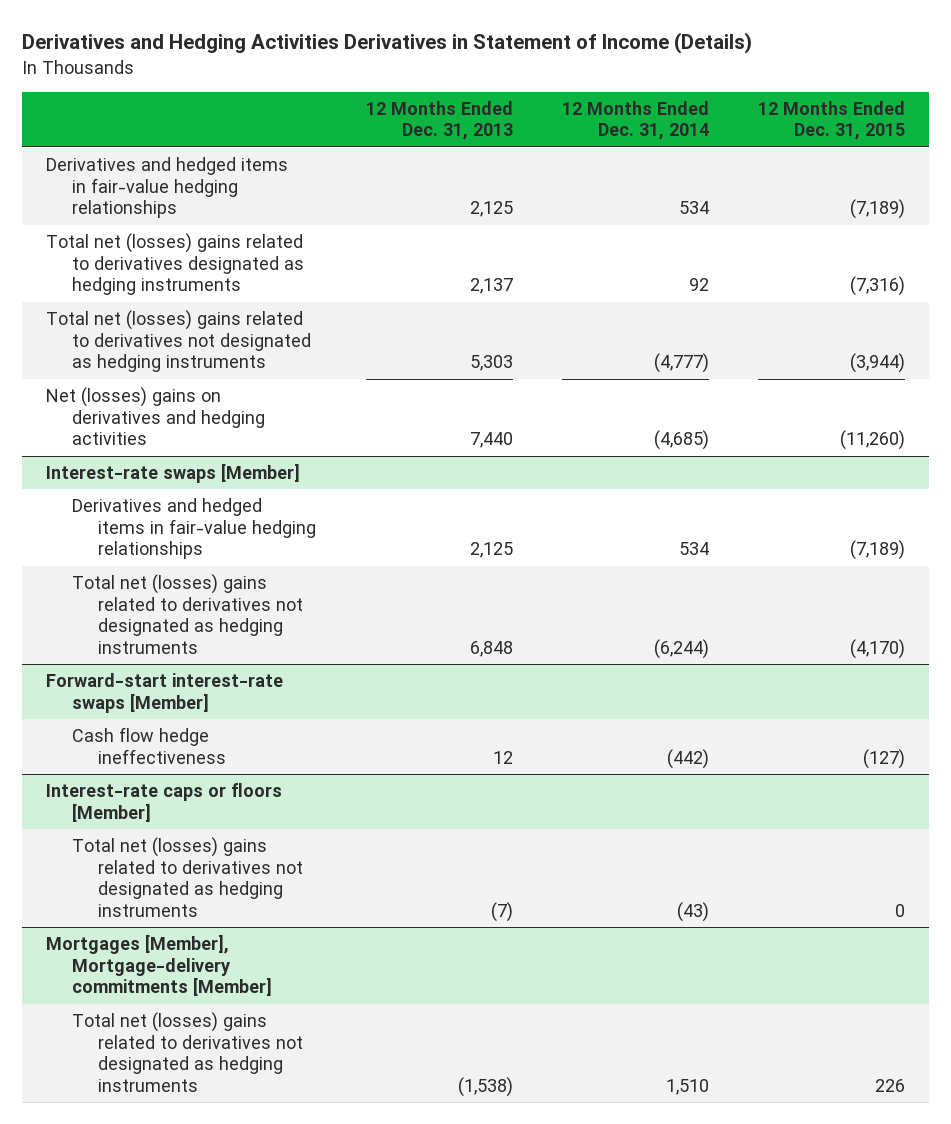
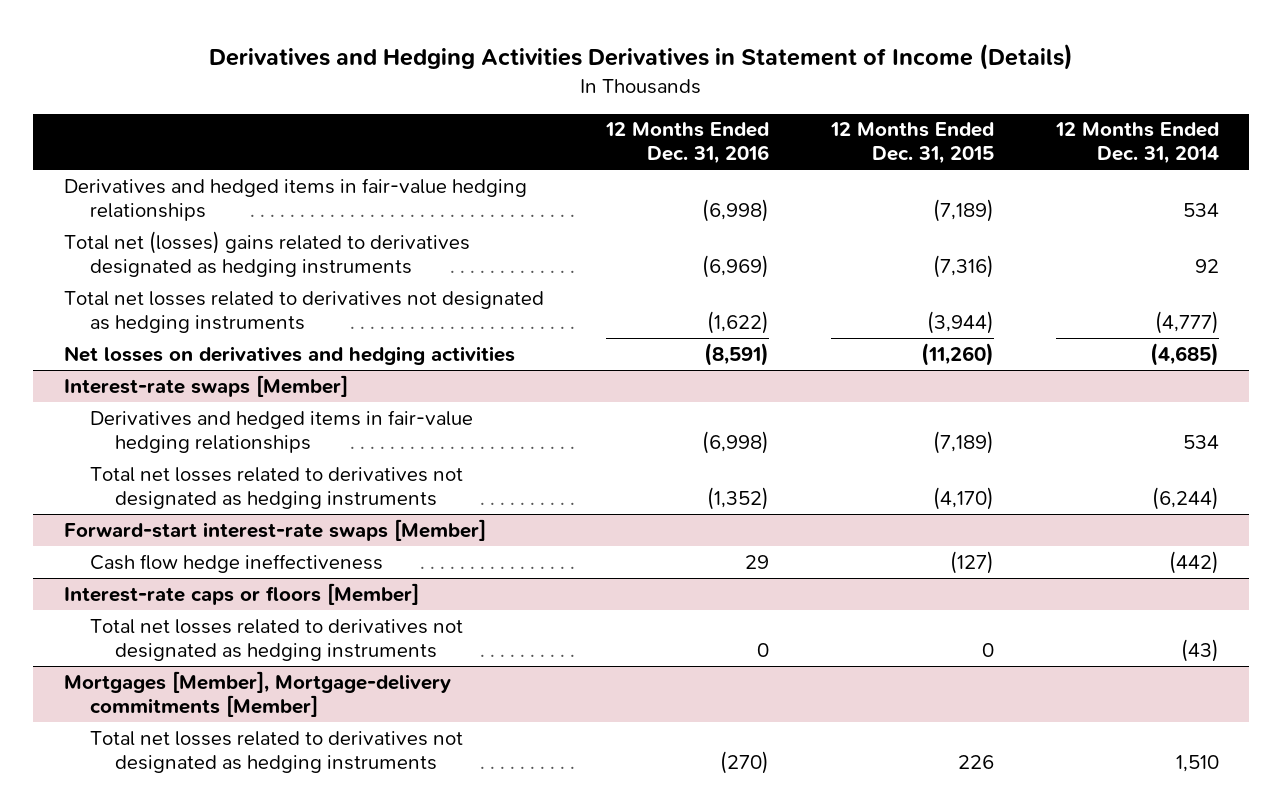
- | 12 Months Ended Dec. 31, 2013 | 12 Months Ended Dec. 31, 2014 | 12 Months Ended Dec. 31, 2015
+ | 12 Months Ended Dec. 31, 2016 | 12 Months Ended Dec. 31, 2015 | 12 Months Ended Dec. 31, 2014
- Total net (losses) gains related to derivatives not designated as hedging instruments | 5,303 | (4,777) | (3,944)
- Net (losses) gains on derivatives and hedging activities | 7,440 | (4,685) | (11,260)
+ Total net losses related to derivatives not designated as hedging instruments | (1,622) | (3,944) | (4,777)
+ Net losses on derivatives and hedging activities | (8,591) | (11,260) | (4,685)
@ Interest-rate swaps [Member]
- Total net (losses) gains related to derivatives not designated as hedging instruments | 6,848 | (6,244) | (4,170)
+ Total net losses related to derivatives not designated as hedging instruments | (1,352) | (4,170) | (6,244)
@ Interest-rate caps or floors [Member]
- Total net (losses) gains related to derivatives not designated as hedging instruments | (7) | (43) | 0
+ Total net losses related to derivatives not designated as hedging instruments | 0 | 0 | (43)
@ Mortgages [Member], Mortgage-delivery commitments [Member]
- Total net (losses) gains related to derivatives not designated as hedging instruments | (1,538) | 1,510 | 226
+ Total net losses related to derivatives not designated as hedging instruments | (270) | 226 | 1,510

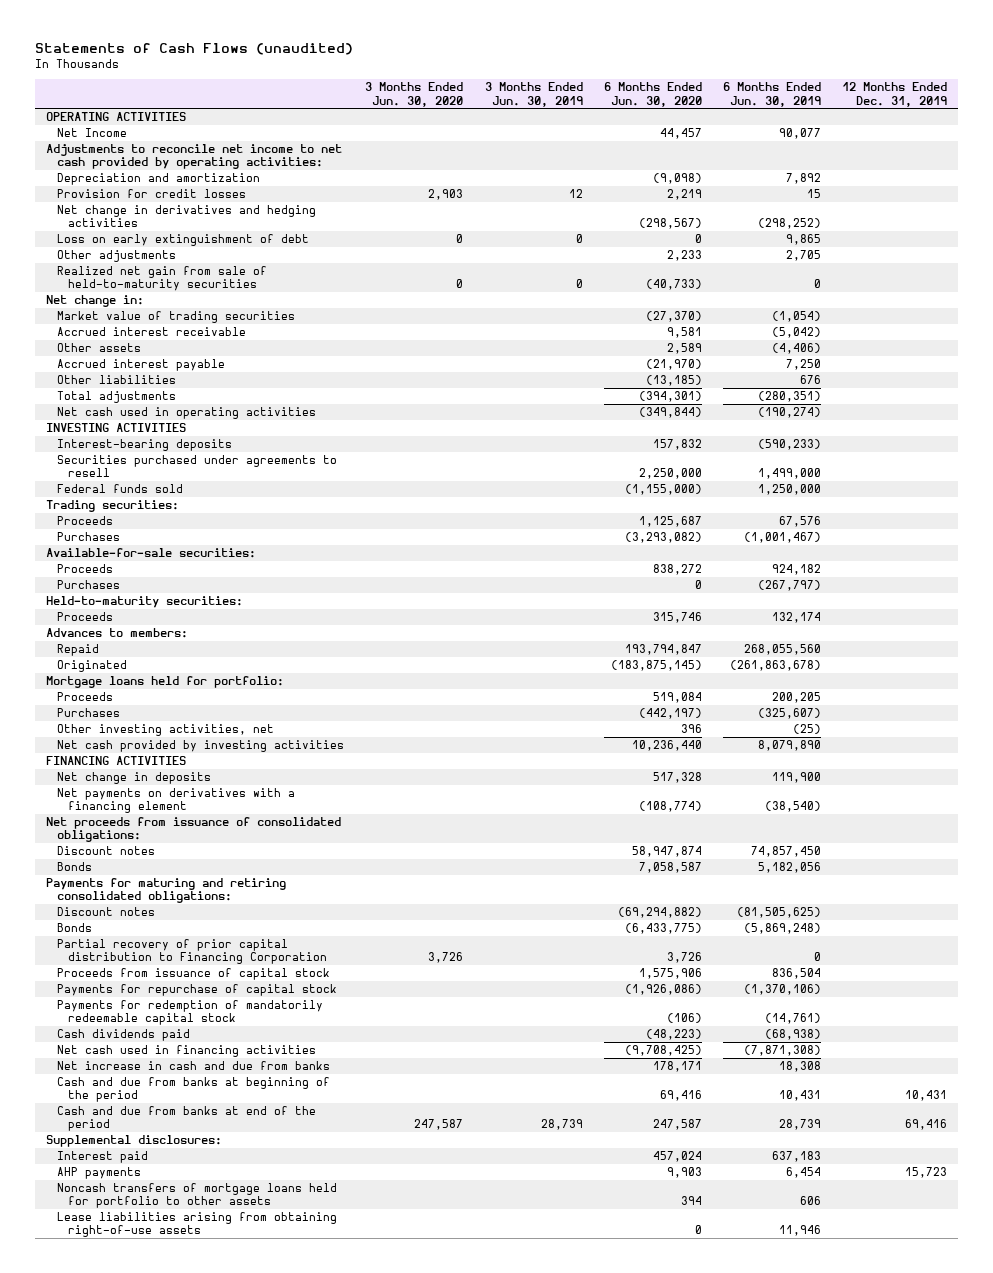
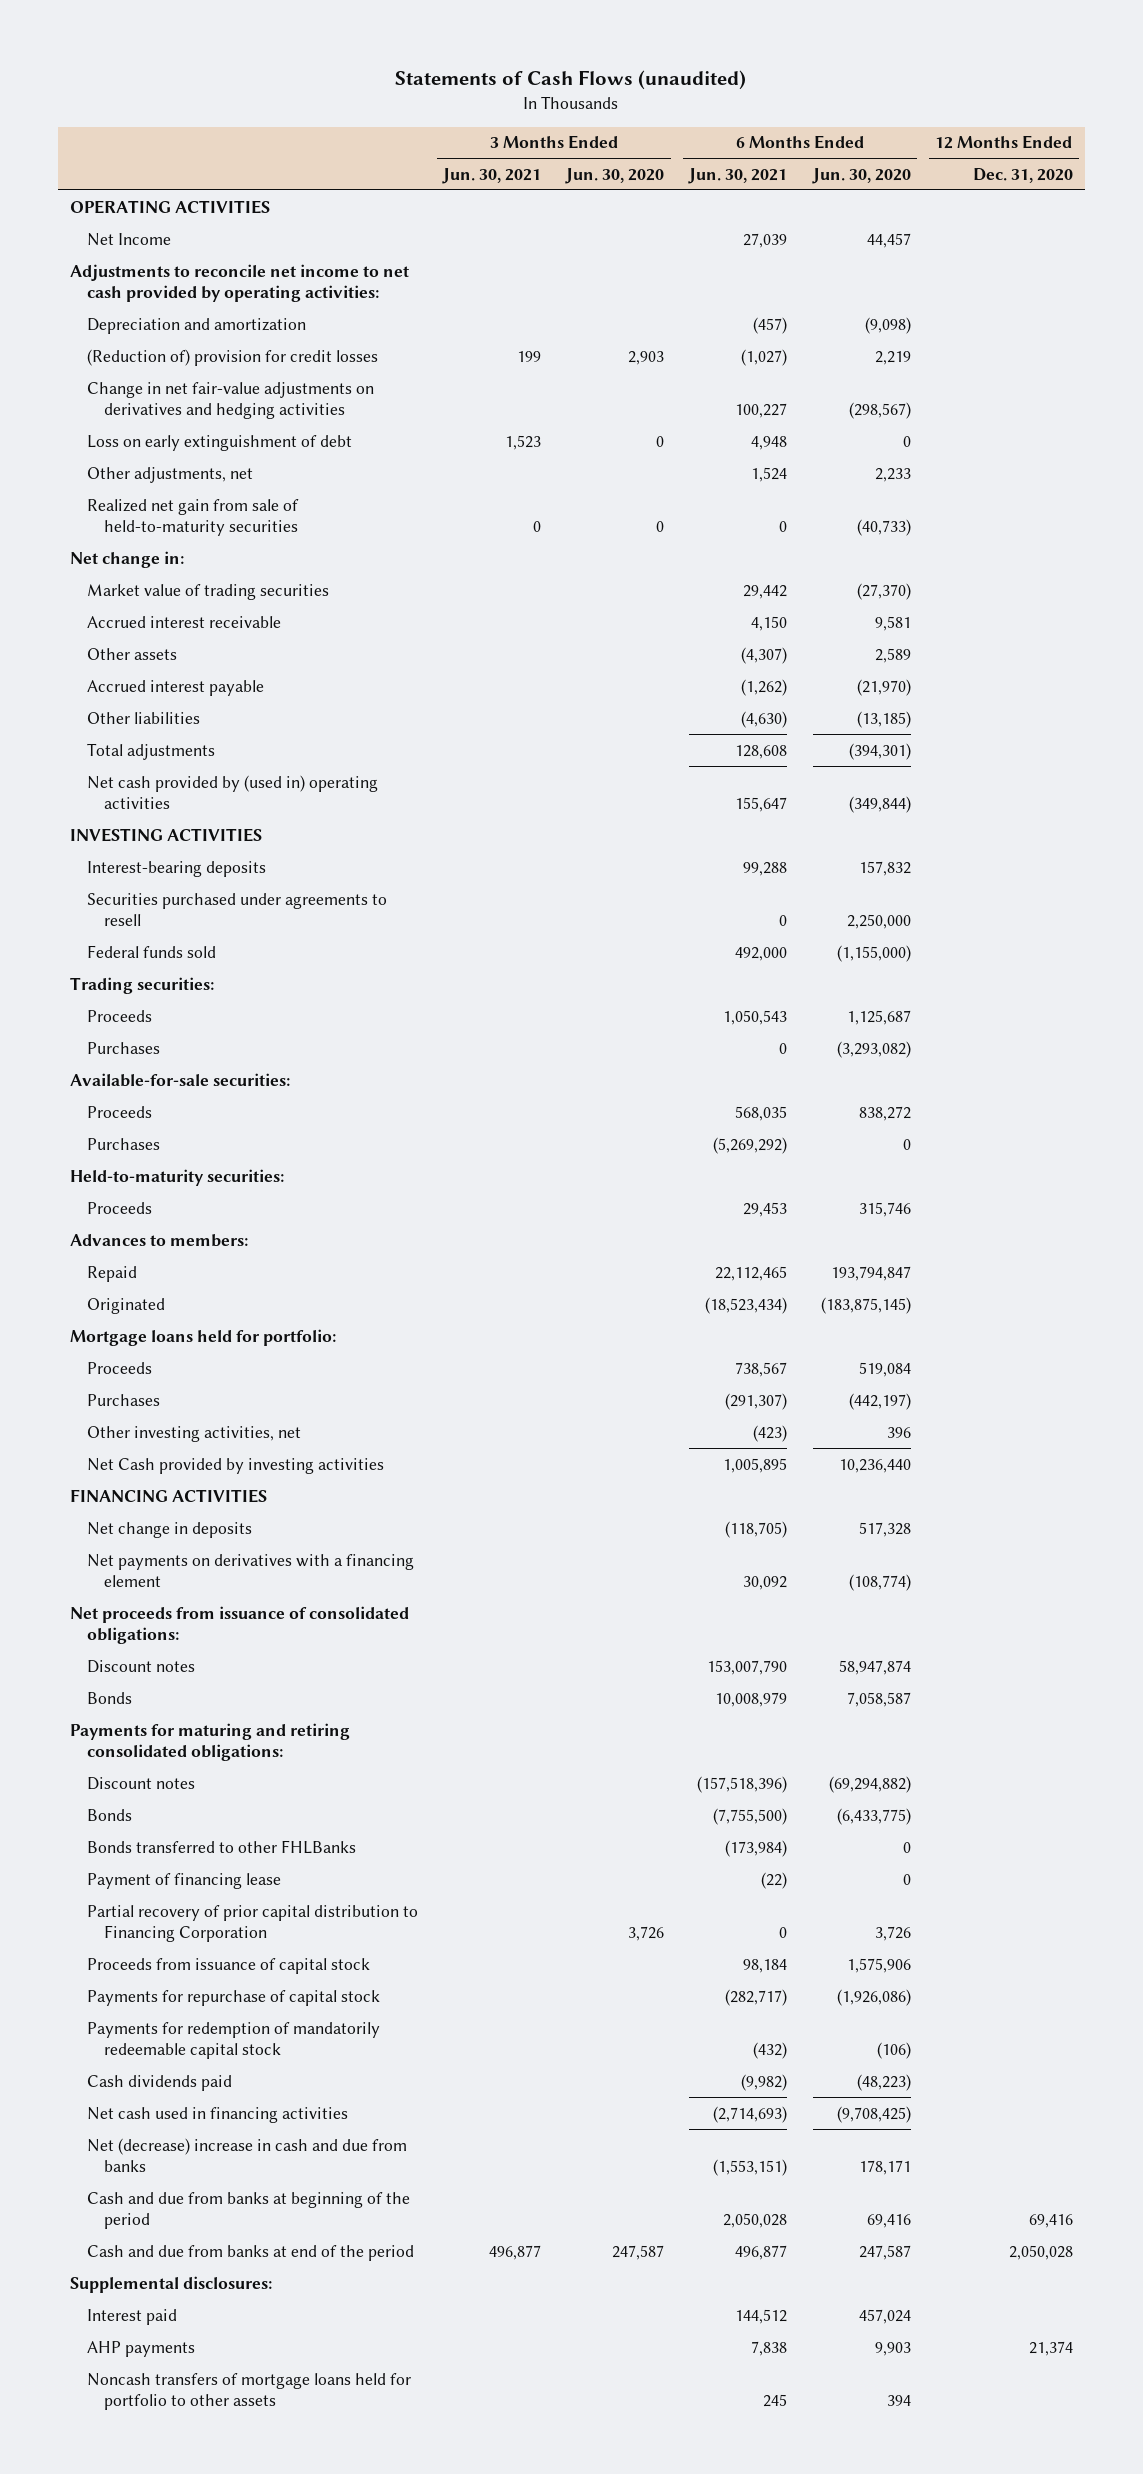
- | 3 Months Ended Jun. 30, 2020 | 3 Months Ended Jun. 30, 2019 | 6 Months Ended Jun. 30, 2020 | 6 Months Ended Jun. 30, 2019 | 12 Months Ended Dec. 31, 2019
+ | 3 Months Ended Jun. 30, 2021 | 3 Months Ended Jun. 30, 2020 | 6 Months Ended Jun. 30, 2021 | 6 Months Ended Jun. 30, 2020 | 12 Months Ended Dec. 31, 2020
- Provision for credit losses | 2,903 | 12 | 2,219 | 15 |
- Net change in derivatives and hedging activities | | | (298,567) | (298,252) |
+ (Reduction of) provision for credit losses | 199 | 2,903 | (1,027) | 2,219 |
+ Change in net fair-value adjustments on derivatives and hedging activities | | | 100,227 | (298,567) |
- Other adjustments | | | 2,233 | 2,705 |
+ Other adjustments, net | | | 1,524 | 2,233 |
- Net cash used in operating activities | | | (349,844) | (190,274) |
+ Net cash provided by (used in) operating activities | | | 155,647 | (349,844) |
- Net cash provided by investing activities | | | 10,236,440 | 8,079,890 |
+ Net Cash provided by investing activities | | | 1,005,895 | 10,236,440 |
+ Bonds transferred to other FHLBanks | | | (173,984) | 0 |
+ Payment of financing lease | | | (22) | 0 |
- Net increase in cash and due from banks | | | 178,171 | 18,308 |
+ Net (decrease) increase in cash and due from banks | | | (1,553,151) | 178,171 |
- Lease liabilities arising from obtaining right-of-use assets | | | 0 | 11,946 |

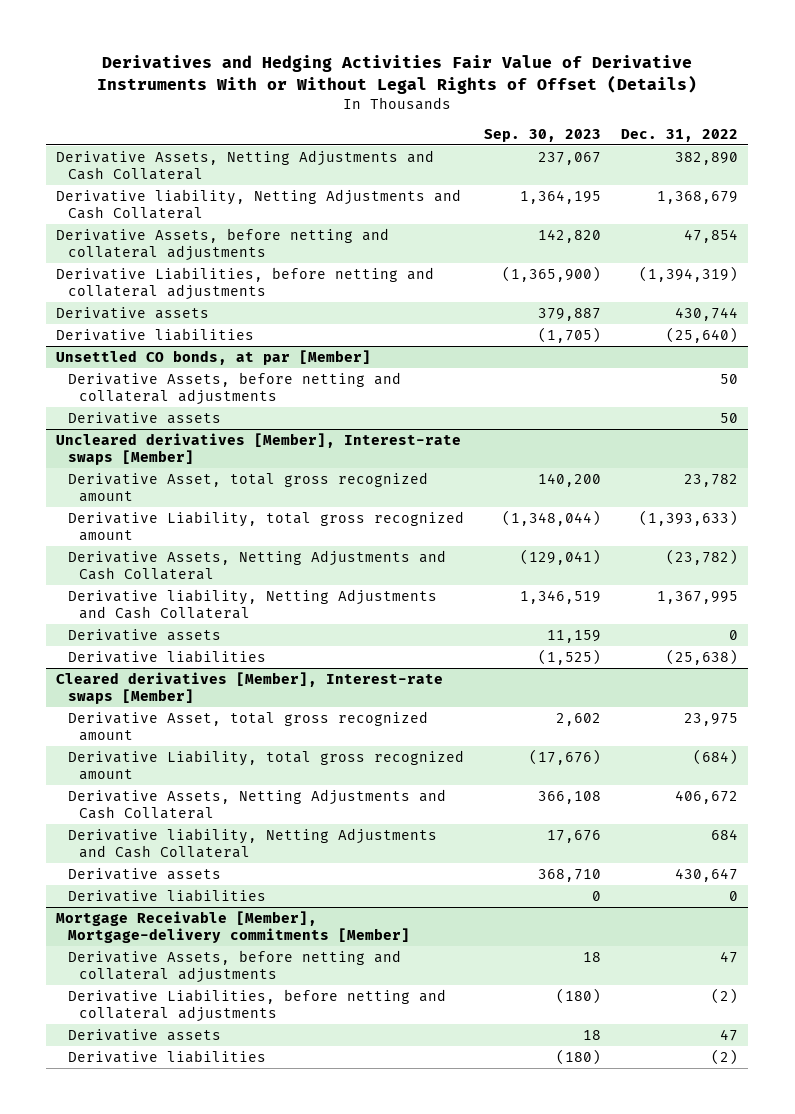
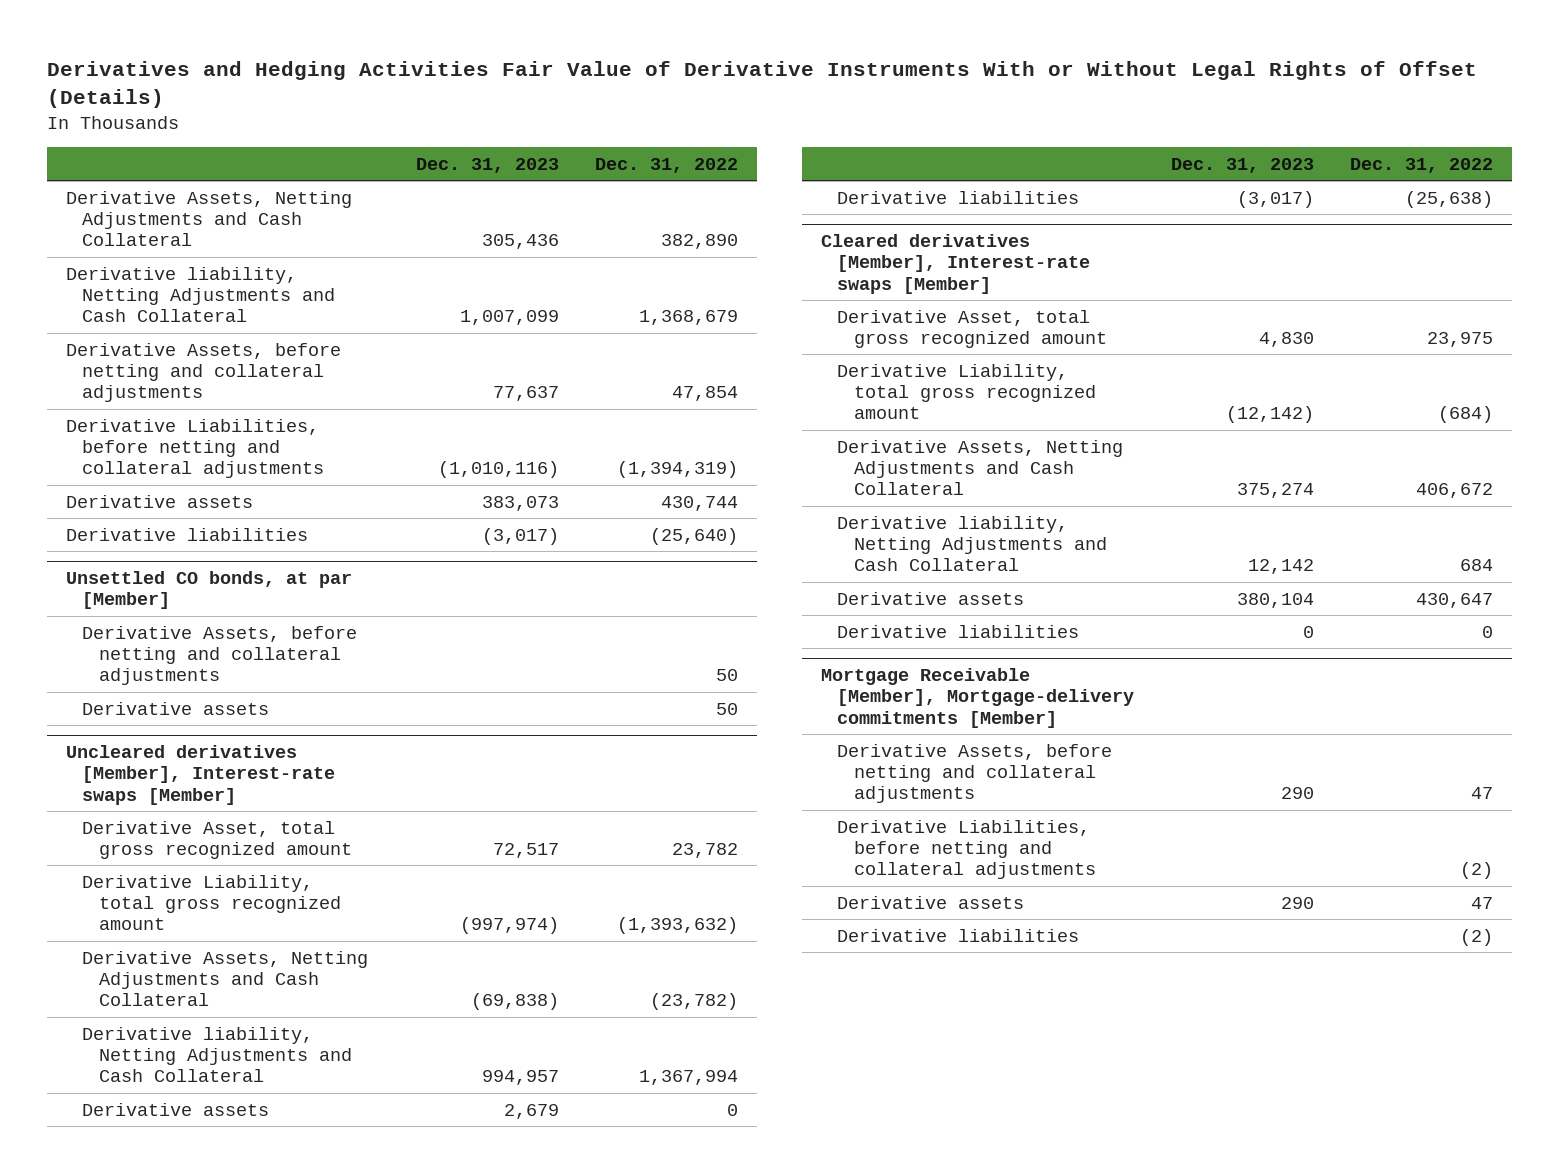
- | Sep. 30, 2023 | Dec. 31, 2022
+ | Dec. 31, 2023 | Dec. 31, 2022
@ Uncleared derivatives [Member], Interest-rate swaps [Member]
- Derivative Liability, total gross recognized amount | (1,348,044) | (1,393,633)
+ Derivative Liability, total gross recognized amount | (997,974) | (1,393,632)
- Derivative liability, Netting Adjustments and Cash Collateral | 1,346,519 | 1,367,995
+ Derivative liability, Netting Adjustments and Cash Collateral | 994,957 | 1,367,994

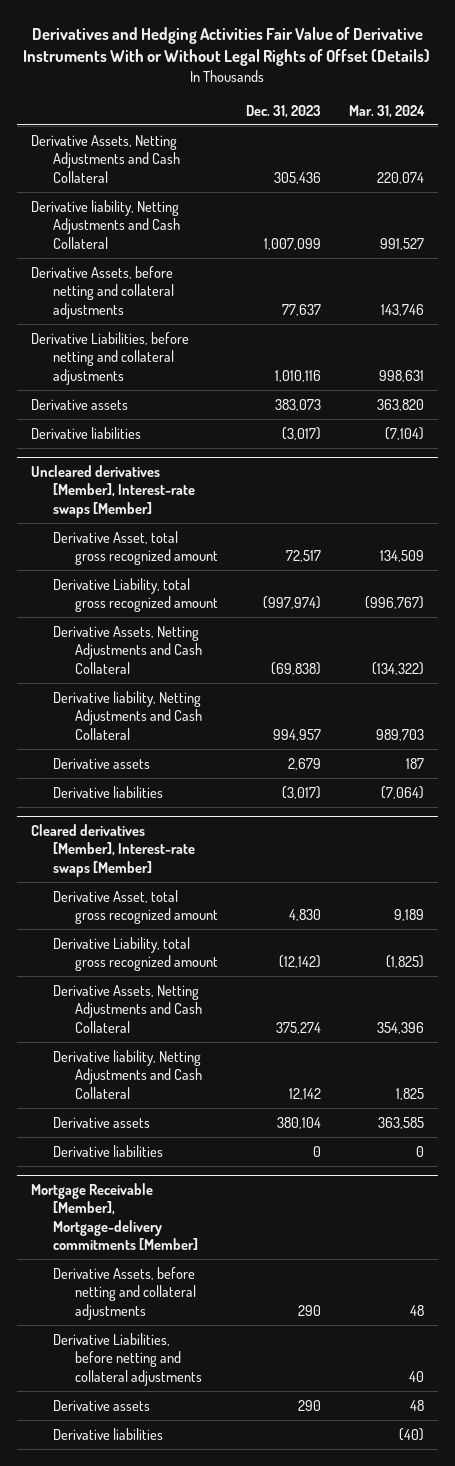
- | Dec. 31, 2023 | Dec. 31, 2022
+ | Dec. 31, 2023 | Mar. 31, 2024
- Derivative Liabilities, before netting and collateral adjustments | (1,010,116) | (1,394,319)
+ Derivative Liabilities, before netting and collateral adjustments | 1,010,116 | 998,631
- Unsettled CO bonds, at par [Member]
- Derivative Assets, before netting and collateral adjustments | | 50
- Derivative assets | | 50

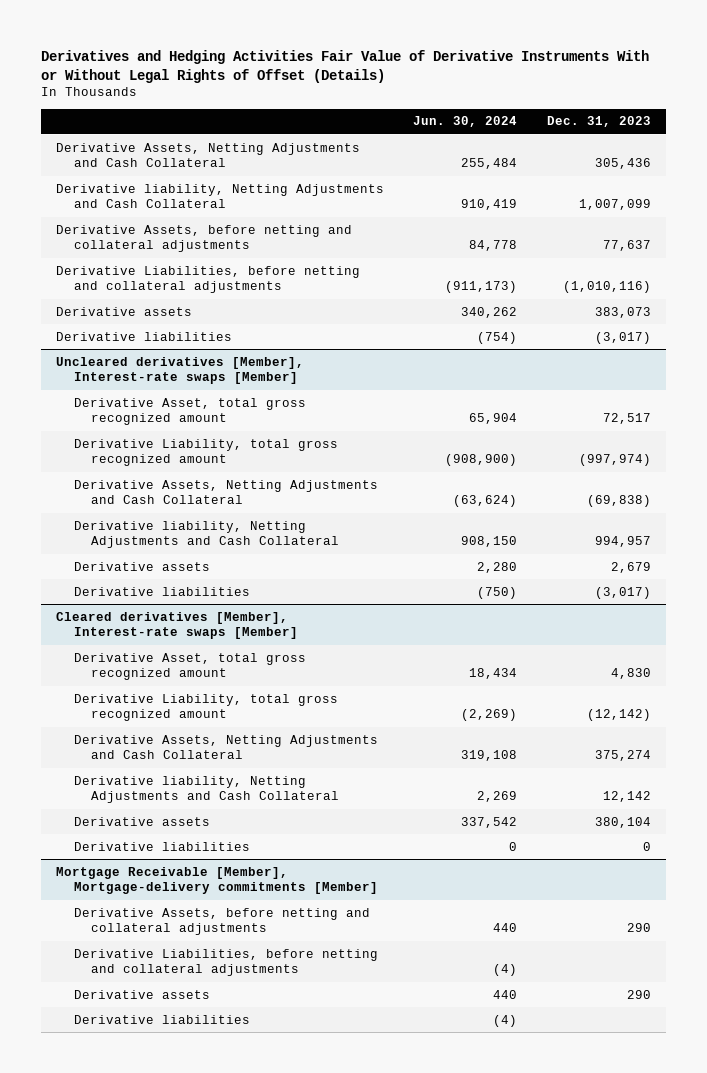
- | Dec. 31, 2023 | Mar. 31, 2024
+ | Jun. 30, 2024 | Dec. 31, 2023
- Derivative Liabilities, before netting and collateral adjustments | 1,010,116 | 998,631
+ Derivative Liabilities, before netting and collateral adjustments | (911,173) | (1,010,116)

